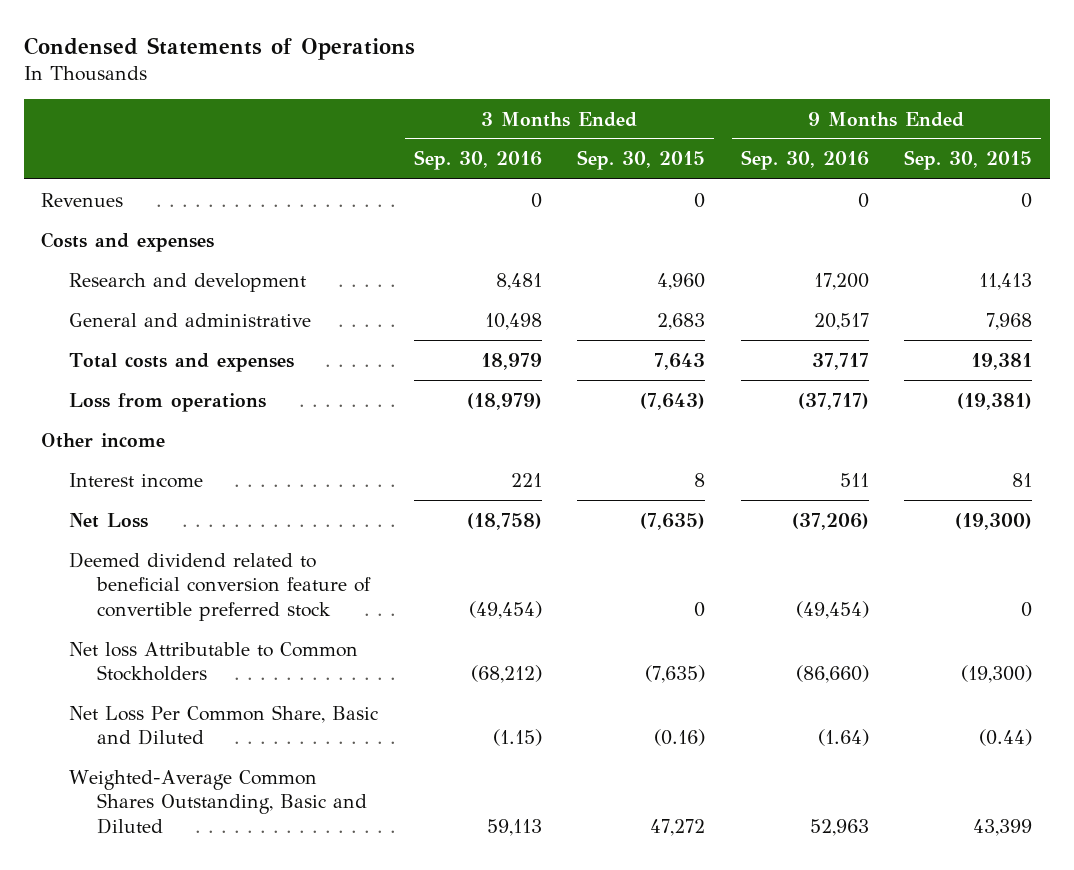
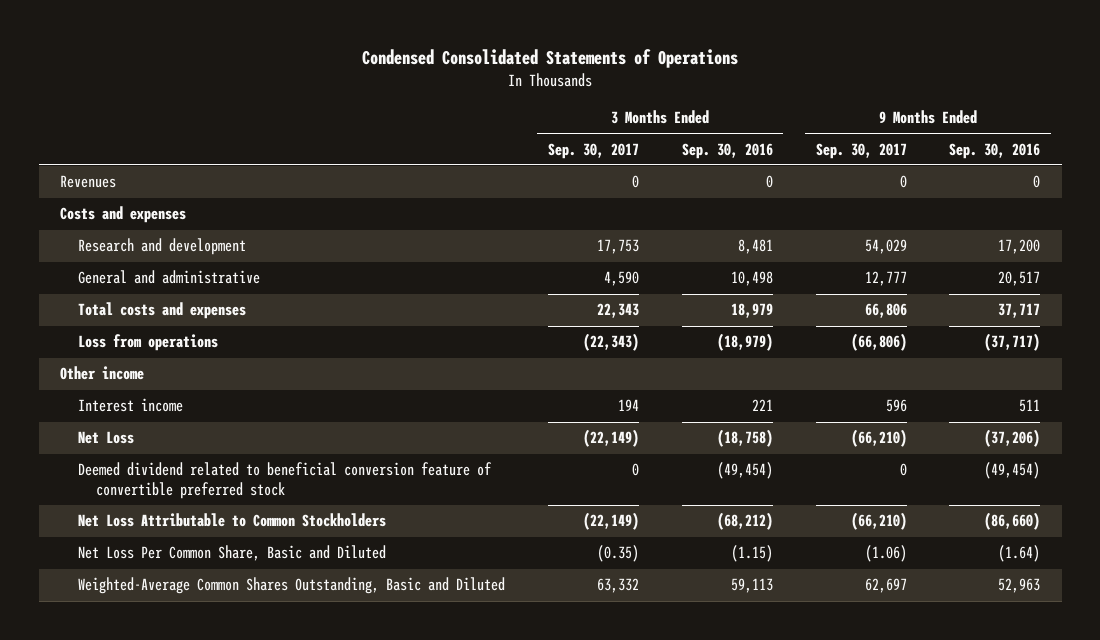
- Condensed Statements of Operations
+ Condensed Consolidated Statements of Operations
- | 3 Months Ended Sep. 30, 2016 | 3 Months Ended Sep. 30, 2015 | 9 Months Ended Sep. 30, 2016 | 9 Months Ended Sep. 30, 2015
+ | 3 Months Ended Sep. 30, 2017 | 3 Months Ended Sep. 30, 2016 | 9 Months Ended Sep. 30, 2017 | 9 Months Ended Sep. 30, 2016
- Net loss Attributable to Common Stockholders | (68,212) | (7,635) | (86,660) | (19,300)
+ Net Loss Attributable to Common Stockholders | (22,149) | (68,212) | (66,210) | (86,660)

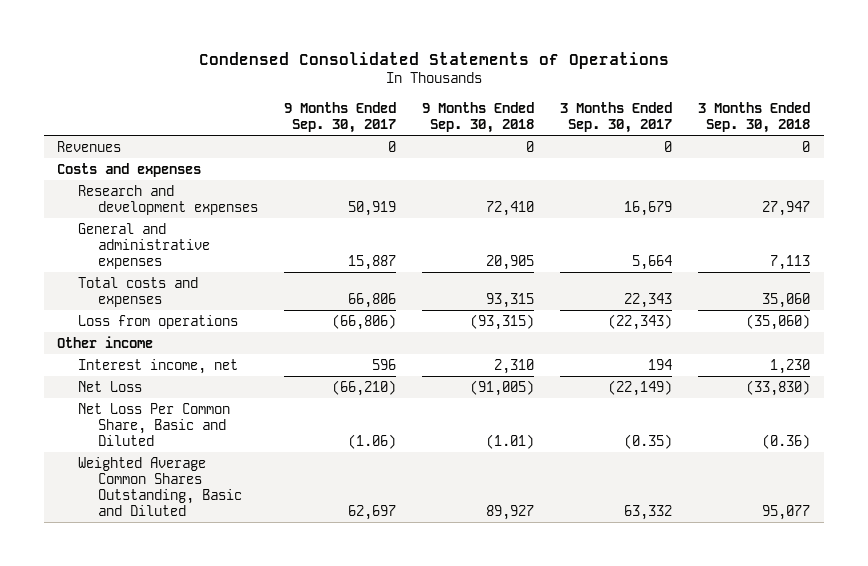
- | 3 Months Ended Sep. 30, 2017 | 3 Months Ended Sep. 30, 2016 | 9 Months Ended Sep. 30, 2017 | 9 Months Ended Sep. 30, 2016
+ | 9 Months Ended Sep. 30, 2017 | 9 Months Ended Sep. 30, 2018 | 3 Months Ended Sep. 30, 2017 | 3 Months Ended Sep. 30, 2018
- Research and development | 17,753 | 8,481 | 54,029 | 17,200
- General and administrative | 4,590 | 10,498 | 12,777 | 20,517
+ Research and development expenses | 50,919 | 72,410 | 16,679 | 27,947
+ General and administrative expenses | 15,887 | 20,905 | 5,664 | 7,113
- Interest income | 194 | 221 | 596 | 511
+ Interest income, net | 596 | 2,310 | 194 | 1,230
- Deemed dividend related to beneficial conversion feature of convertible preferred stock | 0 | (49,454) | 0 | (49,454)
- Net Loss Attributable to Common Stockholders | (22,149) | (68,212) | (66,210) | (86,660)
- Weighted-Average Common Shares Outstanding, Basic and Diluted | 63,332 | 59,113 | 62,697 | 52,963
+ Weighted Average Common Shares Outstanding, Basic and Diluted | 62,697 | 89,927 | 63,332 | 95,077

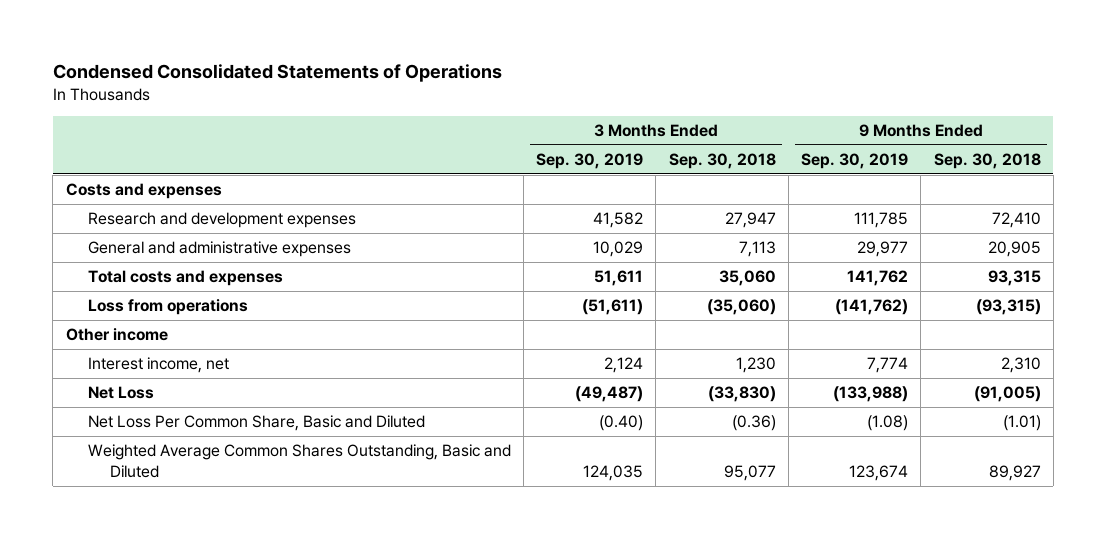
- | 9 Months Ended Sep. 30, 2017 | 9 Months Ended Sep. 30, 2018 | 3 Months Ended Sep. 30, 2017 | 3 Months Ended Sep. 30, 2018
+ | 3 Months Ended Sep. 30, 2019 | 3 Months Ended Sep. 30, 2018 | 9 Months Ended Sep. 30, 2019 | 9 Months Ended Sep. 30, 2018
- Revenues | 0 | 0 | 0 | 0

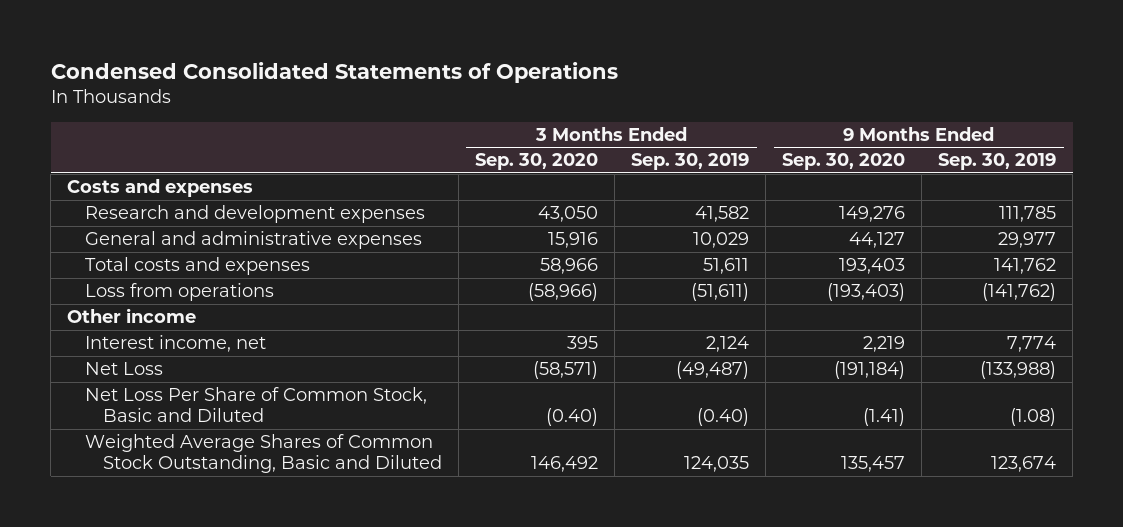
- | 3 Months Ended Sep. 30, 2019 | 3 Months Ended Sep. 30, 2018 | 9 Months Ended Sep. 30, 2019 | 9 Months Ended Sep. 30, 2018
+ | 3 Months Ended Sep. 30, 2020 | 3 Months Ended Sep. 30, 2019 | 9 Months Ended Sep. 30, 2020 | 9 Months Ended Sep. 30, 2019
- Net Loss Per Common Share, Basic and Diluted | (0.40) | (0.36) | (1.08) | (1.01)
- Weighted Average Common Shares Outstanding, Basic and Diluted | 124,035 | 95,077 | 123,674 | 89,927
+ Net Loss Per Share of Common Stock, Basic and Diluted | (0.40) | (0.40) | (1.41) | (1.08)
+ Weighted Average Shares of Common Stock Outstanding, Basic and Diluted | 146,492 | 124,035 | 135,457 | 123,674

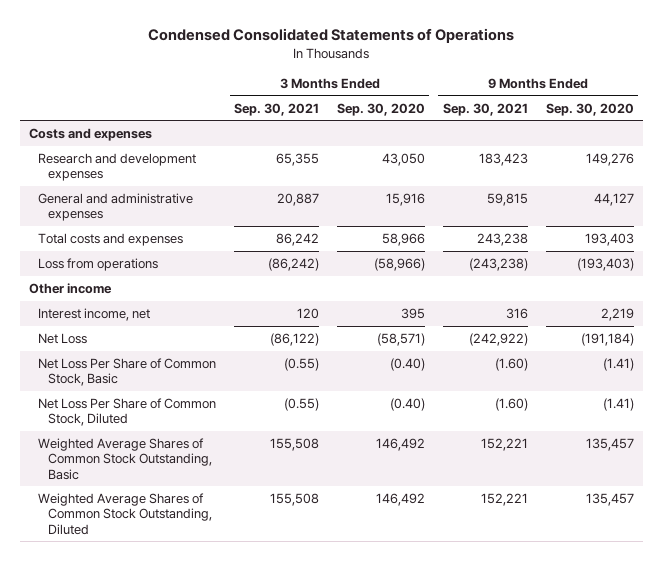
- | 3 Months Ended Sep. 30, 2020 | 3 Months Ended Sep. 30, 2019 | 9 Months Ended Sep. 30, 2020 | 9 Months Ended Sep. 30, 2019
+ | 3 Months Ended Sep. 30, 2021 | 3 Months Ended Sep. 30, 2020 | 9 Months Ended Sep. 30, 2021 | 9 Months Ended Sep. 30, 2020
- Net Loss Per Share of Common Stock, Basic and Diluted | (0.40) | (0.40) | (1.41) | (1.08)
- Weighted Average Shares of Common Stock Outstanding, Basic and Diluted | 146,492 | 124,035 | 135,457 | 123,674
+ Net Loss Per Share of Common Stock, Basic | (0.55) | (0.40) | (1.60) | (1.41)
+ Net Loss Per Share of Common Stock, Diluted | (0.55) | (0.40) | (1.60) | (1.41)
+ Weighted Average Shares of Common Stock Outstanding, Basic | 155,508 | 146,492 | 152,221 | 135,457
+ Weighted Average Shares of Common Stock Outstanding, Diluted | 155,508 | 146,492 | 152,221 | 135,457

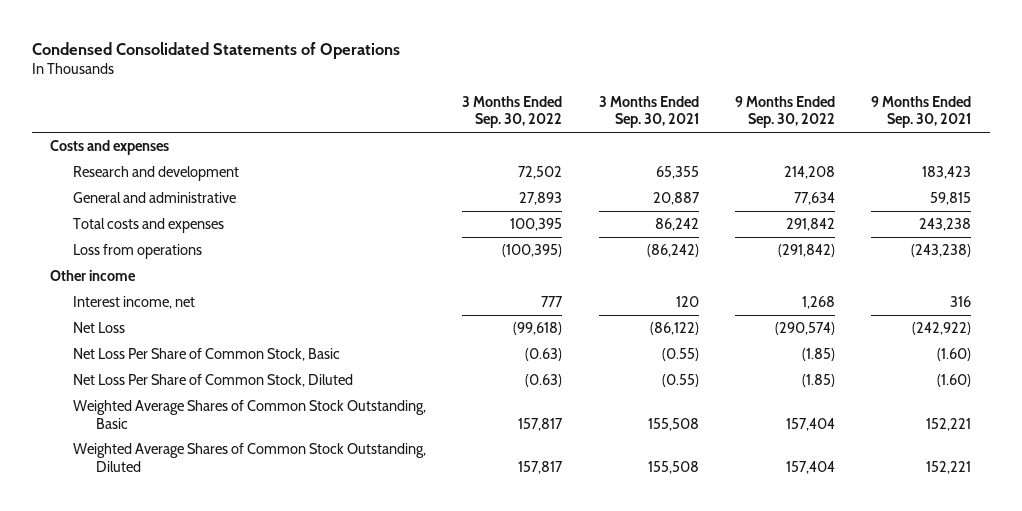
- | 3 Months Ended Sep. 30, 2021 | 3 Months Ended Sep. 30, 2020 | 9 Months Ended Sep. 30, 2021 | 9 Months Ended Sep. 30, 2020
+ | 3 Months Ended Sep. 30, 2022 | 3 Months Ended Sep. 30, 2021 | 9 Months Ended Sep. 30, 2022 | 9 Months Ended Sep. 30, 2021
- Research and development expenses | 65,355 | 43,050 | 183,423 | 149,276
- General and administrative expenses | 20,887 | 15,916 | 59,815 | 44,127
+ Research and development | 72,502 | 65,355 | 214,208 | 183,423
+ General and administrative | 27,893 | 20,887 | 77,634 | 59,815

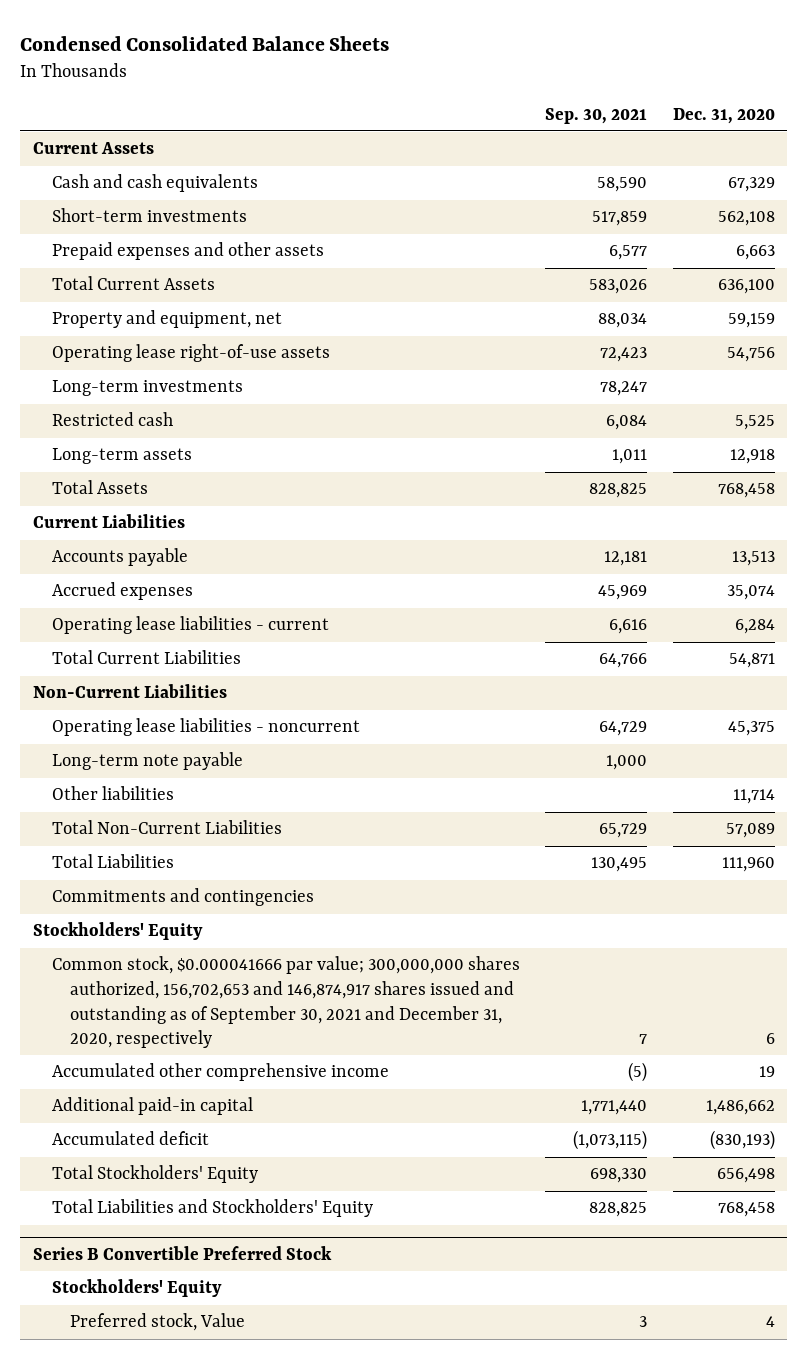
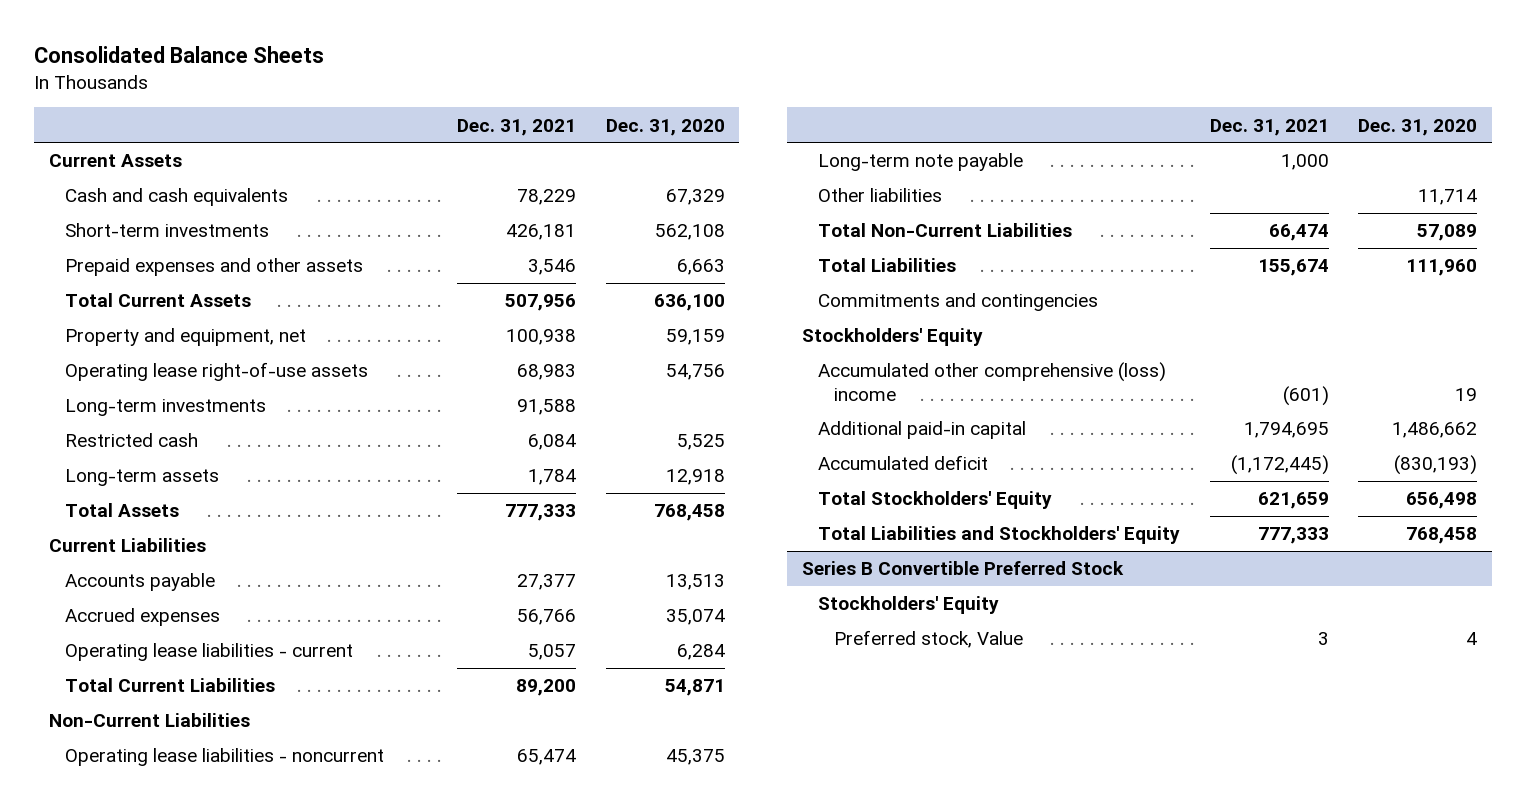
- Condensed Consolidated Balance Sheets
+ Consolidated Balance Sheets
- | Sep. 30, 2021 | Dec. 31, 2020
+ | Dec. 31, 2021 | Dec. 31, 2020
- Common stock, $0.000041666 par value; 300,000,000 shares authorized, 156,702,653 and 146,874,917 shares issued and outstanding as of September 30, 2021 and December 31, 2020, respectively | 7 | 6
- Accumulated other comprehensive income | (5) | 19
+ Accumulated other comprehensive (loss) income | (601) | 19

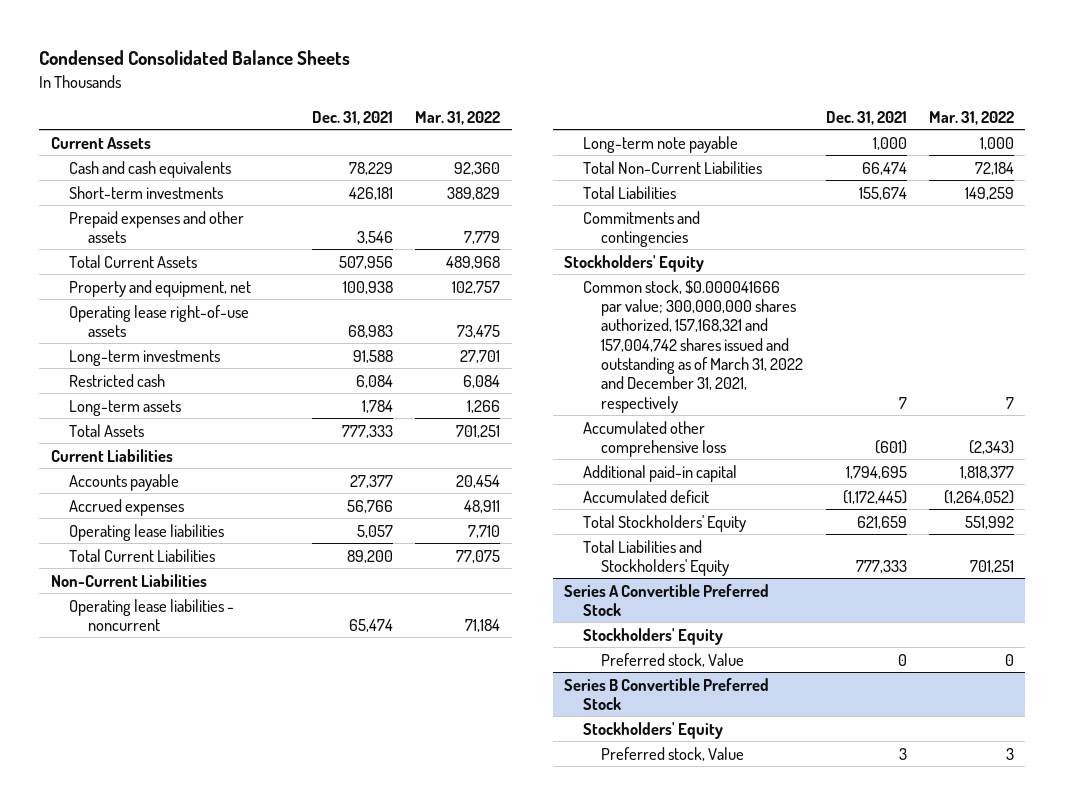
- Consolidated Balance Sheets
+ Condensed Consolidated Balance Sheets
- | Dec. 31, 2021 | Dec. 31, 2020
+ | Dec. 31, 2021 | Mar. 31, 2022
- Operating lease liabilities - current | 5,057 | 6,284
+ Operating lease liabilities | 5,057 | 7,710
- Other liabilities | | 11,714
- Accumulated other comprehensive (loss) income | (601) | 19
+ Common stock, $0.000041666 par value; 300,000,000 shares authorized, 157,168,321 and 157,004,742 shares issued and outstanding as of March 31, 2022 and December 31, 2021, respectively | 7 | 7
+ Accumulated other comprehensive loss | (601) | (2,343)
+ Series A Convertible Preferred Stock
+ Stockholders' Equity
+ Preferred stock, Value | 0 | 0

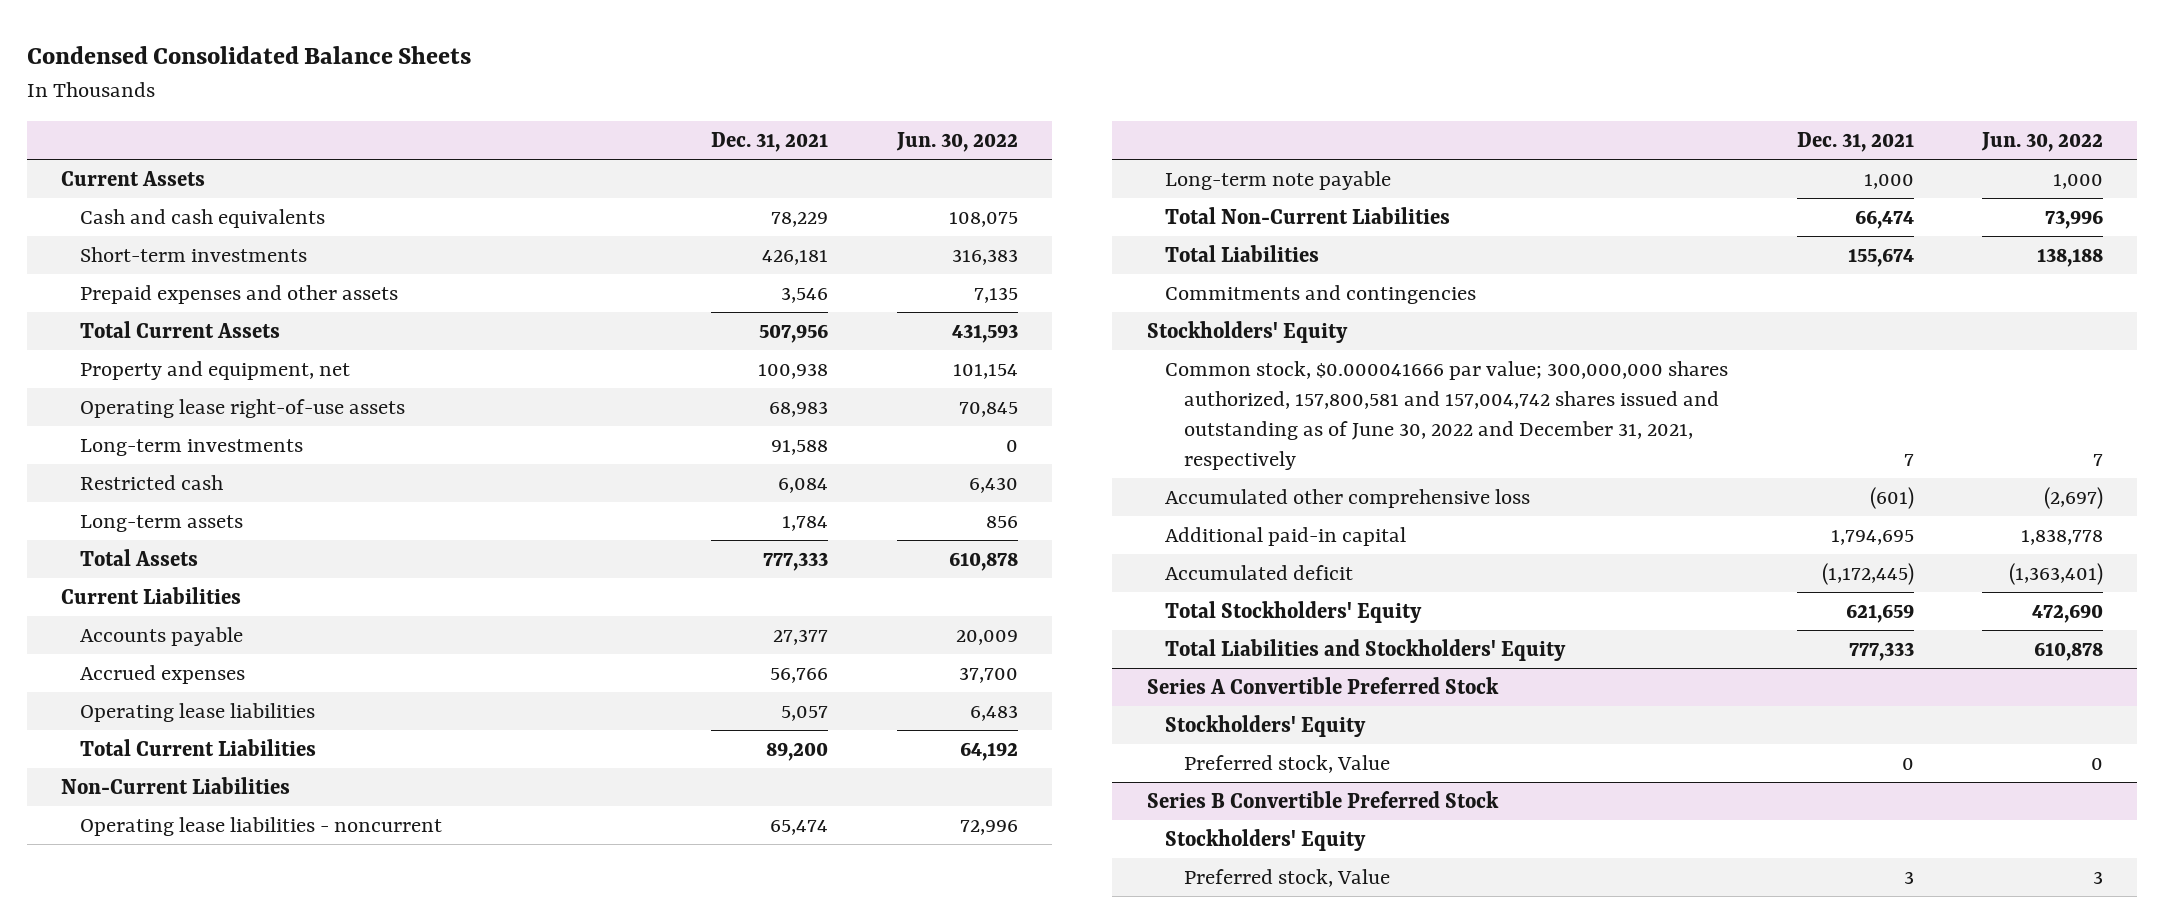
- | Dec. 31, 2021 | Mar. 31, 2022
+ | Dec. 31, 2021 | Jun. 30, 2022
- Common stock, $0.000041666 par value; 300,000,000 shares authorized, 157,168,321 and 157,004,742 shares issued and outstanding as of March 31, 2022 and December 31, 2021, respectively | 7 | 7
+ Common stock, $0.000041666 par value; 300,000,000 shares authorized, 157,800,581 and 157,004,742 shares issued and outstanding as of June 30, 2022 and December 31, 2021, respectively | 7 | 7

